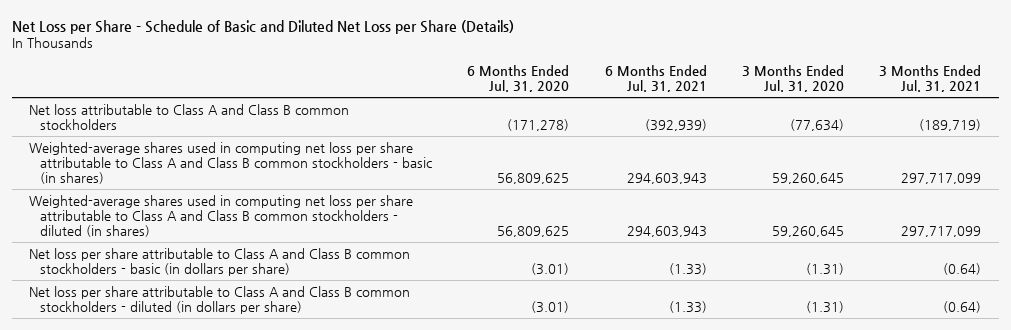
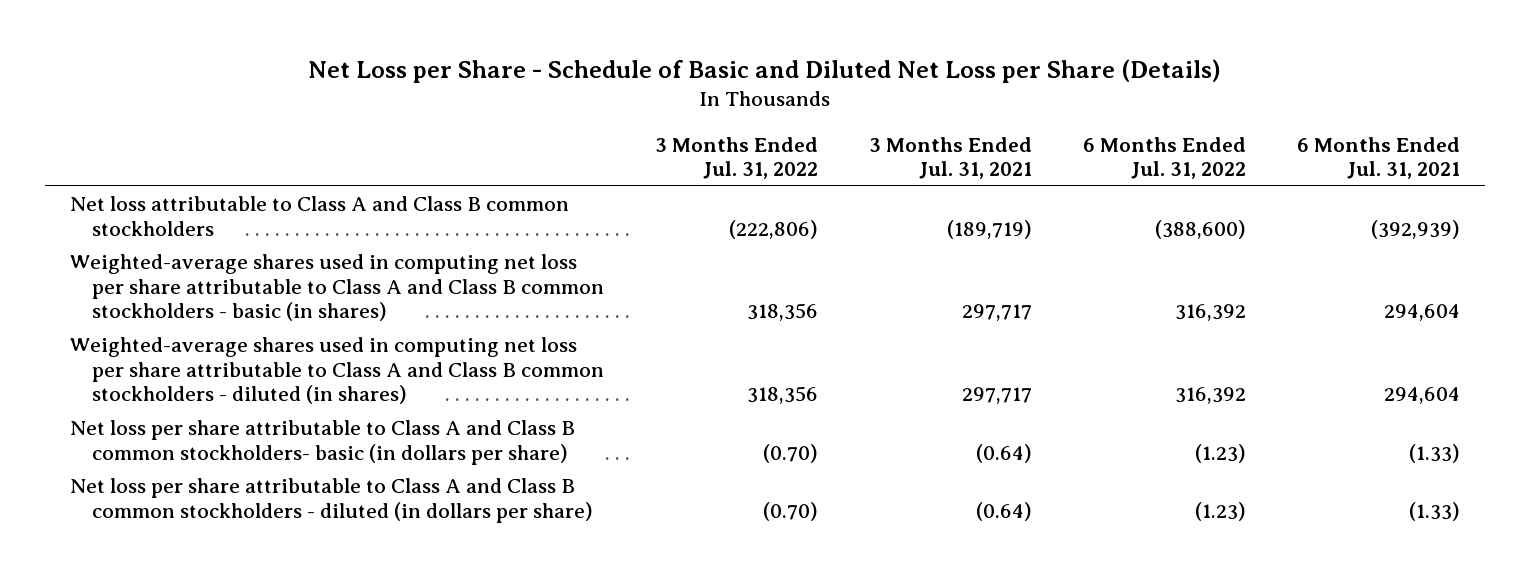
- | 6 Months Ended Jul. 31, 2020 | 6 Months Ended Jul. 31, 2021 | 3 Months Ended Jul. 31, 2020 | 3 Months Ended Jul. 31, 2021
+ | 3 Months Ended Jul. 31, 2022 | 3 Months Ended Jul. 31, 2021 | 6 Months Ended Jul. 31, 2022 | 6 Months Ended Jul. 31, 2021
- Weighted-average shares used in computing net loss per share attributable to Class A and Class B common stockholders - basic (in shares) | 56,809,625 | 294,603,943 | 59,260,645 | 297,717,099
- Weighted-average shares used in computing net loss per share attributable to Class A and Class B common stockholders - diluted (in shares) | 56,809,625 | 294,603,943 | 59,260,645 | 297,717,099
- Net loss per share attributable to Class A and Class B common stockholders - basic (in dollars per share) | (3.01) | (1.33) | (1.31) | (0.64)
+ Weighted-average shares used in computing net loss per share attributable to Class A and Class B common stockholders - basic (in shares) | 318,356 | 297,717 | 316,392 | 294,604
+ Weighted-average shares used in computing net loss per share attributable to Class A and Class B common stockholders - diluted (in shares) | 318,356 | 297,717 | 316,392 | 294,604
+ Net loss per share attributable to Class A and Class B common stockholders- basic (in dollars per share) | (0.70) | (0.64) | (1.23) | (1.33)

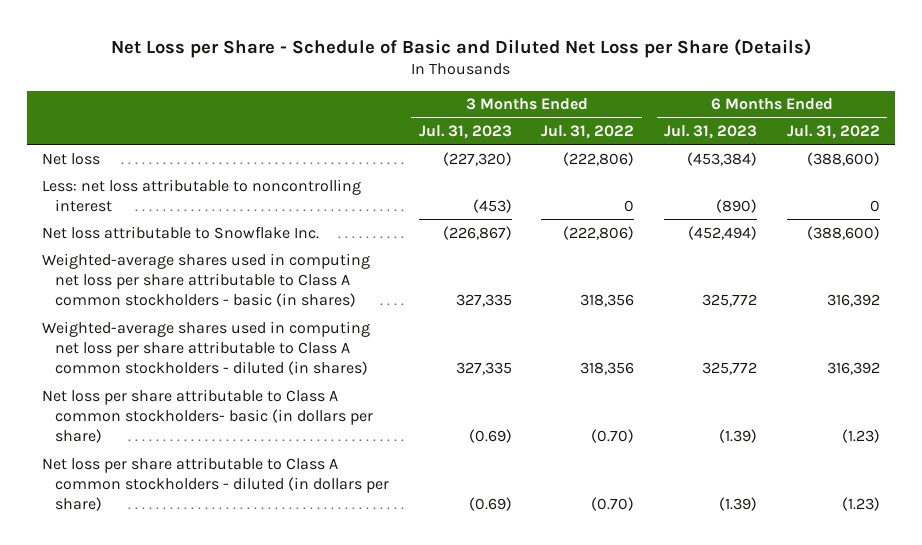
- | 3 Months Ended Jul. 31, 2022 | 3 Months Ended Jul. 31, 2021 | 6 Months Ended Jul. 31, 2022 | 6 Months Ended Jul. 31, 2021
+ | 3 Months Ended Jul. 31, 2023 | 3 Months Ended Jul. 31, 2022 | 6 Months Ended Jul. 31, 2023 | 6 Months Ended Jul. 31, 2022
- Net loss attributable to Class A and Class B common stockholders | (222,806) | (189,719) | (388,600) | (392,939)
- Weighted-average shares used in computing net loss per share attributable to Class A and Class B common stockholders - basic (in shares) | 318,356 | 297,717 | 316,392 | 294,604
- Weighted-average shares used in computing net loss per share attributable to Class A and Class B common stockholders - diluted (in shares) | 318,356 | 297,717 | 316,392 | 294,604
- Net loss per share attributable to Class A and Class B common stockholders- basic (in dollars per share) | (0.70) | (0.64) | (1.23) | (1.33)
- Net loss per share attributable to Class A and Class B common stockholders - diluted (in dollars per share) | (0.70) | (0.64) | (1.23) | (1.33)
+ Net loss | (227,320) | (222,806) | (453,384) | (388,600)
+ Less: net loss attributable to noncontrolling interest | (453) | 0 | (890) | 0
+ Net loss attributable to Snowflake Inc. | (226,867) | (222,806) | (452,494) | (388,600)
+ Weighted-average shares used in computing net loss per share attributable to Class A common stockholders - basic (in shares) | 327,335 | 318,356 | 325,772 | 316,392
+ Weighted-average shares used in computing net loss per share attributable to Class A common stockholders - diluted (in shares) | 327,335 | 318,356 | 325,772 | 316,392
+ Net loss per share attributable to Class A common stockholders- basic (in dollars per share) | (0.69) | (0.70) | (1.39) | (1.23)
+ Net loss per share attributable to Class A common stockholders - diluted (in dollars per share) | (0.69) | (0.70) | (1.39) | (1.23)

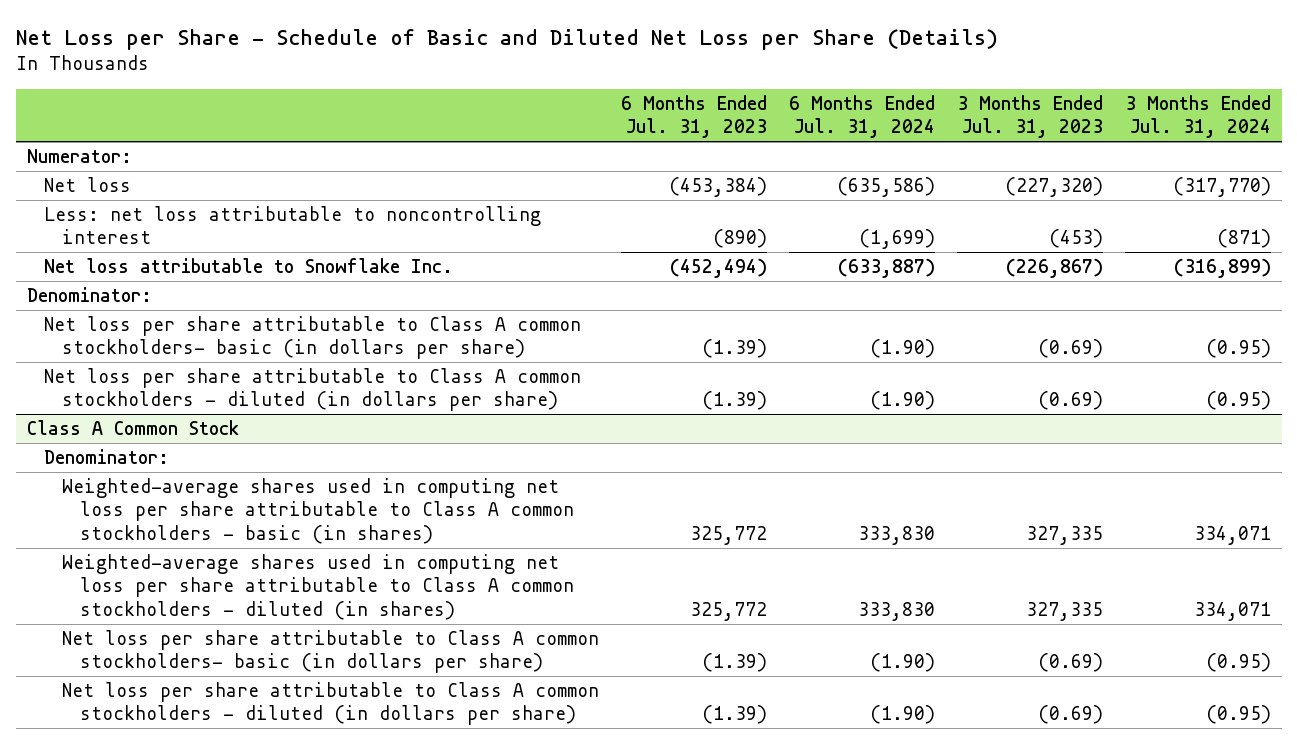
- | 3 Months Ended Jul. 31, 2023 | 3 Months Ended Jul. 31, 2022 | 6 Months Ended Jul. 31, 2023 | 6 Months Ended Jul. 31, 2022
+ | 6 Months Ended Jul. 31, 2023 | 6 Months Ended Jul. 31, 2024 | 3 Months Ended Jul. 31, 2023 | 3 Months Ended Jul. 31, 2024
+ Numerator:
+ Denominator:
+ Net loss per share attributable to Class A common stockholders- basic (in dollars per share) | (1.39) | (1.90) | (0.69) | (0.95)
+ Net loss per share attributable to Class A common stockholders - diluted (in dollars per share) | (1.39) | (1.90) | (0.69) | (0.95)
+ Class A Common Stock
+ Denominator:

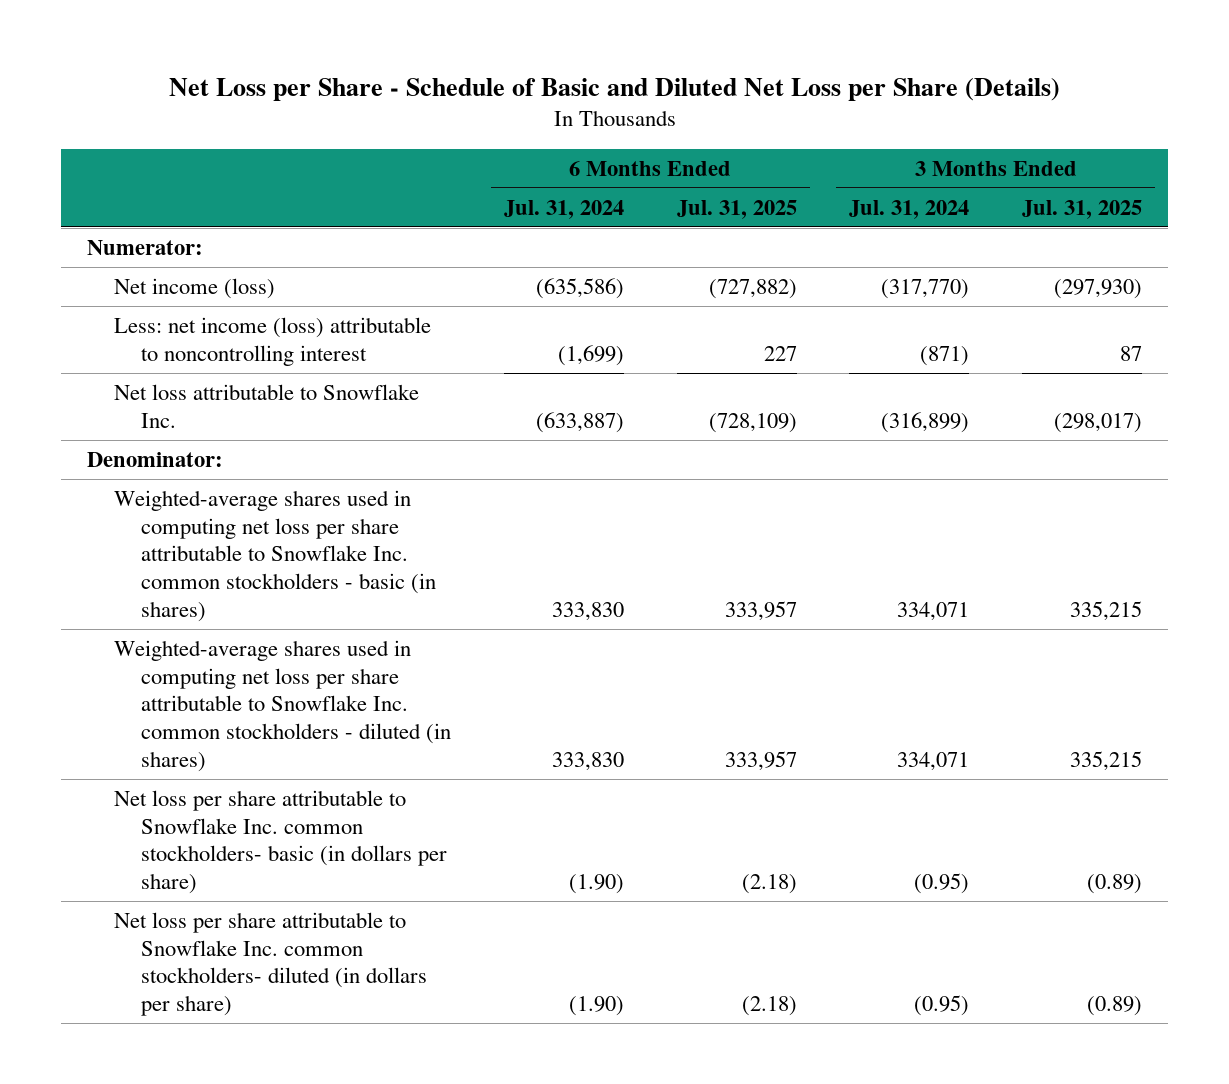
- | 6 Months Ended Jul. 31, 2023 | 6 Months Ended Jul. 31, 2024 | 3 Months Ended Jul. 31, 2023 | 3 Months Ended Jul. 31, 2024
+ | 6 Months Ended Jul. 31, 2024 | 6 Months Ended Jul. 31, 2025 | 3 Months Ended Jul. 31, 2024 | 3 Months Ended Jul. 31, 2025
- Net loss | (453,384) | (635,586) | (227,320) | (317,770)
- Less: net loss attributable to noncontrolling interest | (890) | (1,699) | (453) | (871)
+ Net income (loss) | (635,586) | (727,882) | (317,770) | (297,930)
+ Less: net income (loss) attributable to noncontrolling interest | (1,699) | 227 | (871) | 87
- Net loss per share attributable to Class A common stockholders- basic (in dollars per share) | (1.39) | (1.90) | (0.69) | (0.95)
- Net loss per share attributable to Class A common stockholders - diluted (in dollars per share) | (1.39) | (1.90) | (0.69) | (0.95)
- Class A Common Stock
- Denominator:
- Weighted-average shares used in computing net loss per share attributable to Class A common stockholders - basic (in shares) | 325,772 | 333,830 | 327,335 | 334,071
- Weighted-average shares used in computing net loss per share attributable to Class A common stockholders - diluted (in shares) | 325,772 | 333,830 | 327,335 | 334,071
- Net loss per share attributable to Class A common stockholders- basic (in dollars per share) | (1.39) | (1.90) | (0.69) | (0.95)
- Net loss per share attributable to Class A common stockholders - diluted (in dollars per share) | (1.39) | (1.90) | (0.69) | (0.95)
+ Weighted-average shares used in computing net loss per share attributable to Snowflake Inc. common stockholders - basic (in shares) | 333,830 | 333,957 | 334,071 | 335,215
+ Weighted-average shares used in computing net loss per share attributable to Snowflake Inc. common stockholders - diluted (in shares) | 333,830 | 333,957 | 334,071 | 335,215
+ Net loss per share attributable to Snowflake Inc. common stockholders- basic (in dollars per share) | (1.90) | (2.18) | (0.95) | (0.89)
+ Net loss per share attributable to Snowflake Inc. common stockholders- diluted (in dollars per share) | (1.90) | (2.18) | (0.95) | (0.89)

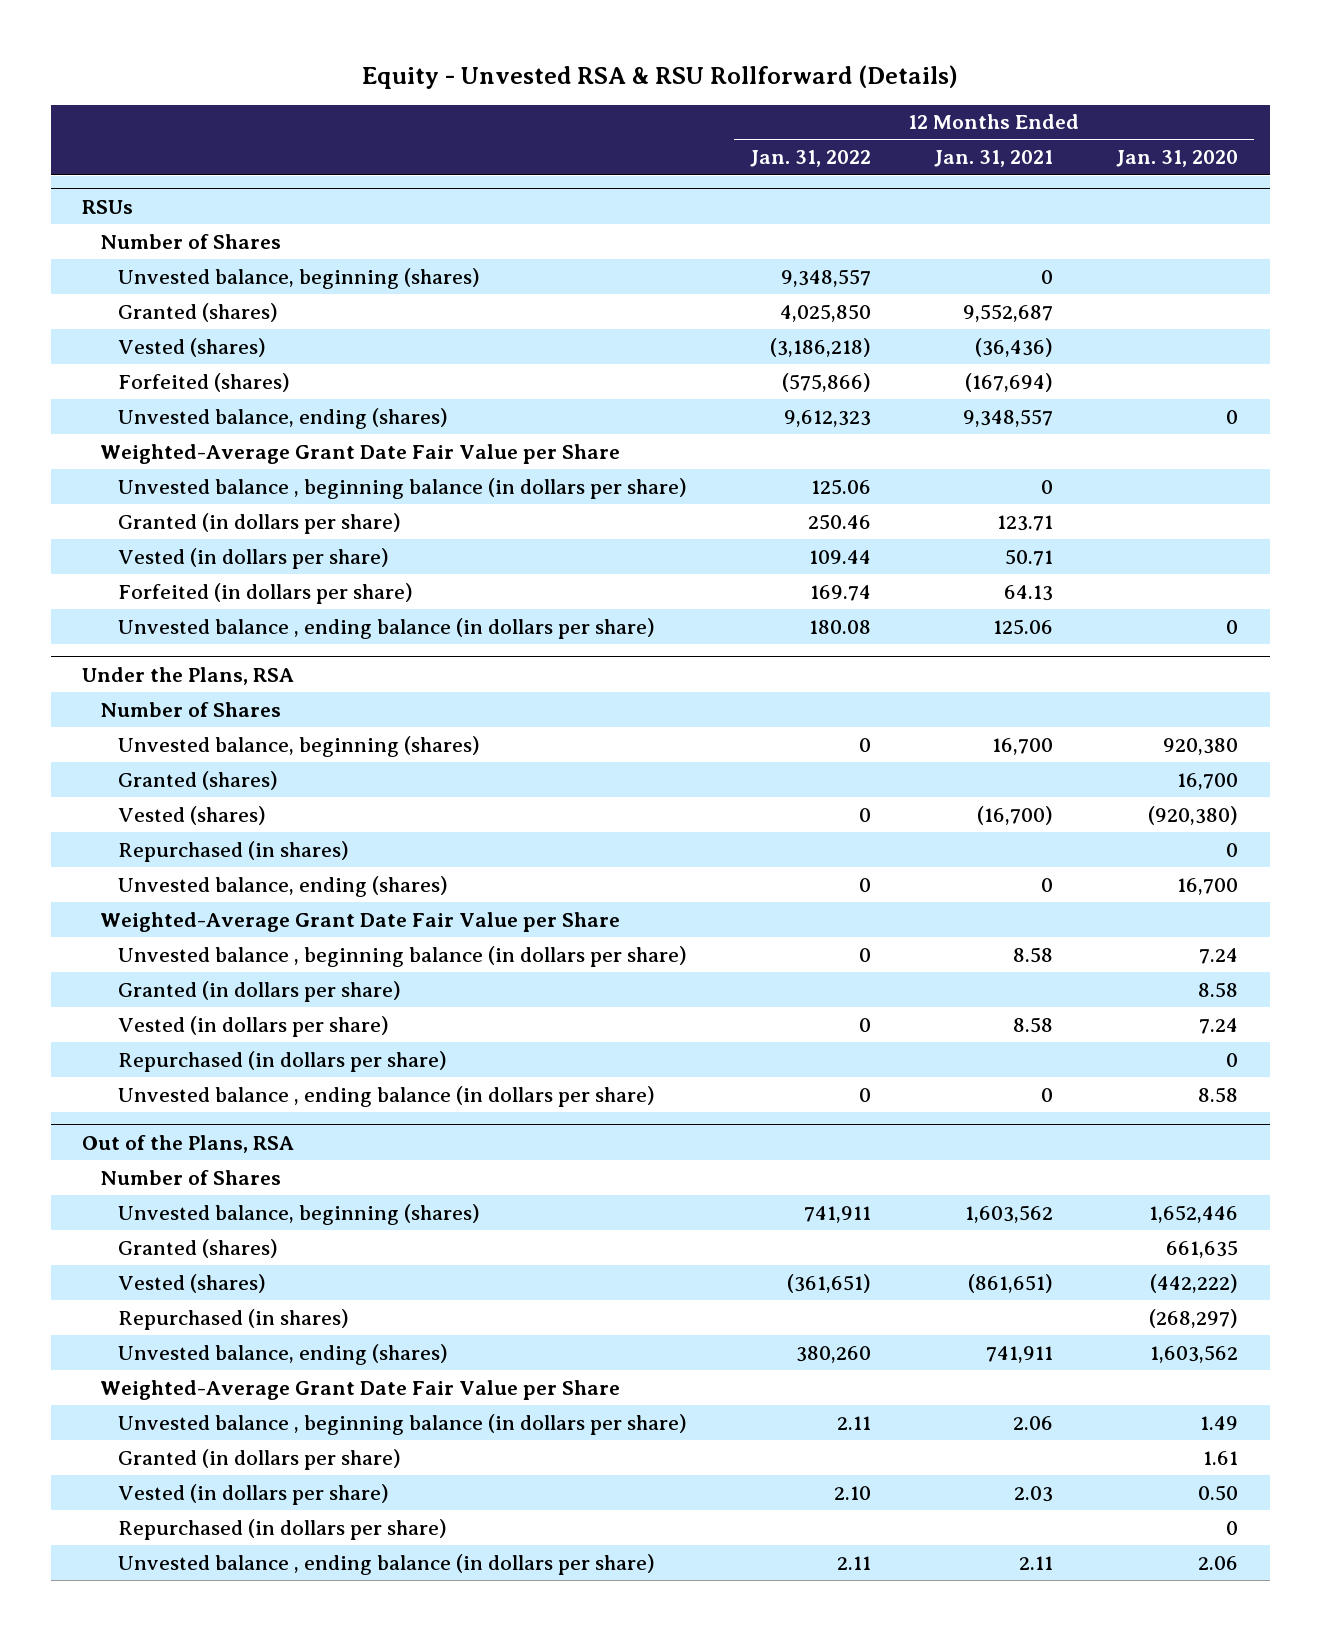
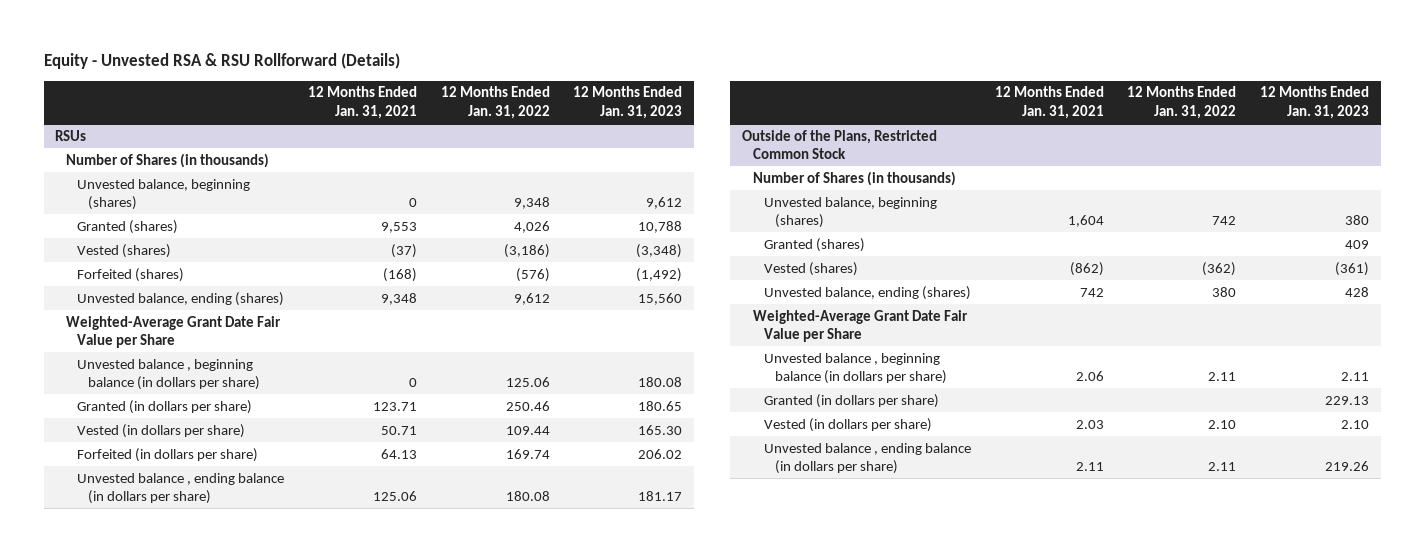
- | 12 Months Ended Jan. 31, 2022 | 12 Months Ended Jan. 31, 2021 | 12 Months Ended Jan. 31, 2020
+ | 12 Months Ended Jan. 31, 2021 | 12 Months Ended Jan. 31, 2022 | 12 Months Ended Jan. 31, 2023
@ RSUs
- Number of Shares
- Unvested balance, beginning (shares) | 9,348,557 | 0 |
- Granted (shares) | 4,025,850 | 9,552,687 |
- Vested (shares) | (3,186,218) | (36,436) |
- Forfeited (shares) | (575,866) | (167,694) |
- Unvested balance, ending (shares) | 9,612,323 | 9,348,557 | 0
+ Number of Shares (in thousands)
+ Unvested balance, beginning (shares) | 0 | 9,348 | 9,612
+ Granted (shares) | 9,553 | 4,026 | 10,788
+ Vested (shares) | (37) | (3,186) | (3,348)
+ Forfeited (shares) | (168) | (576) | (1,492)
+ Unvested balance, ending (shares) | 9,348 | 9,612 | 15,560
- Under the Plans, RSA
- Number of Shares
- Unvested balance, beginning (shares) | 0 | 16,700 | 920,380
- Granted (shares) | | | 16,700
- Vested (shares) | 0 | (16,700) | (920,380)
- Repurchased (in shares) | | | 0
- Unvested balance, ending (shares) | 0 | 0 | 16,700
- Weighted-Average Grant Date Fair Value per Share
- Unvested balance , beginning balance (in dollars per share) | 0 | 8.58 | 7.24
- Granted (in dollars per share) | | | 8.58
- Vested (in dollars per share) | 0 | 8.58 | 7.24
- Repurchased (in dollars per share) | | | 0
- Unvested balance , ending balance (in dollars per share) | 0 | 0 | 8.58
- Out of the Plans, RSA
- Number of Shares
- Unvested balance, beginning (shares) | 741,911 | 1,603,562 | 1,652,446
+ Outside of the Plans, Restricted Common Stock
+ Number of Shares (in thousands)
+ Unvested balance, beginning (shares) | 1,604 | 742 | 380
- Vested (shares) | (361,651) | (861,651) | (442,222)
- Repurchased (in shares) | | | (268,297)
- Unvested balance, ending (shares) | 380,260 | 741,911 | 1,603,562
+ Vested (shares) | (862) | (362) | (361)
+ Unvested balance, ending (shares) | 742 | 380 | 428
- Repurchased (in dollars per share) | | | 0

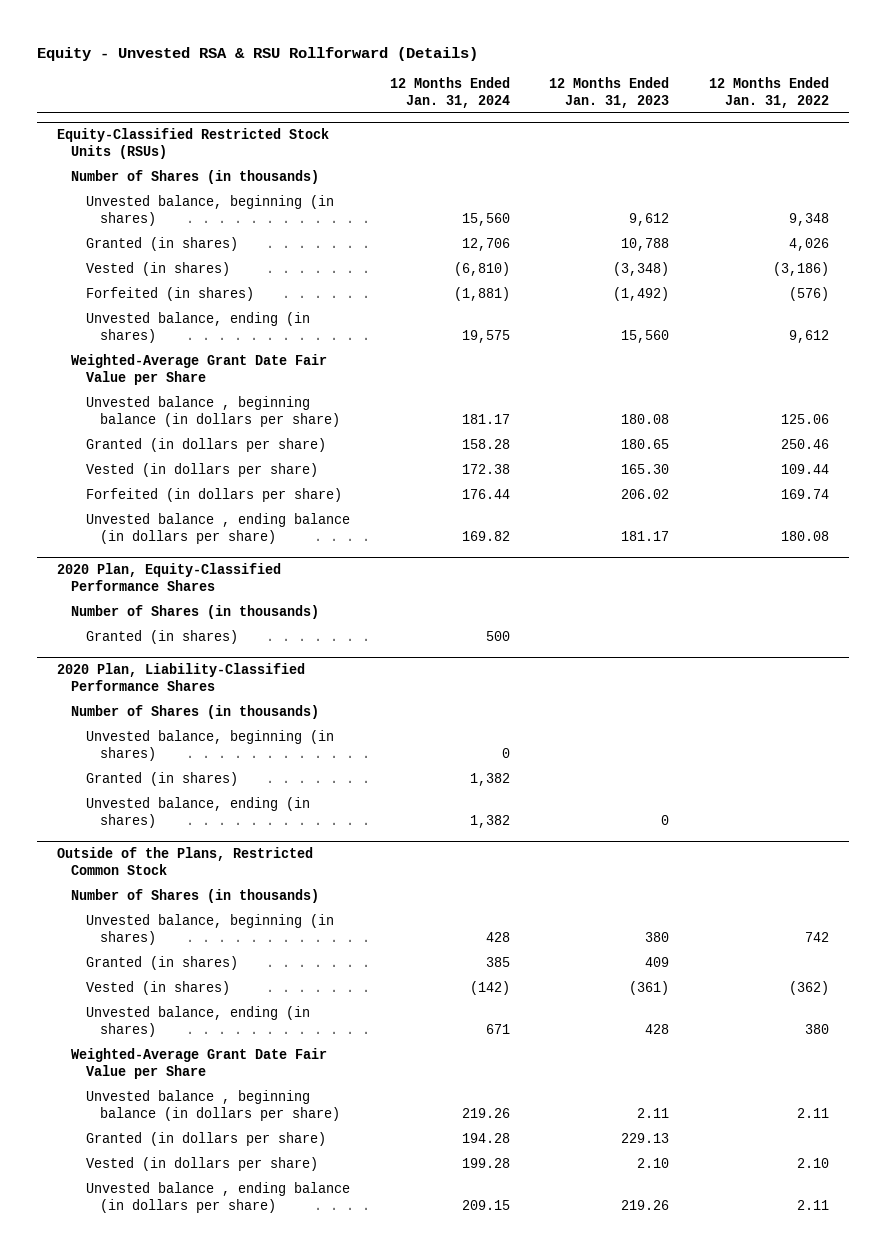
- | 12 Months Ended Jan. 31, 2021 | 12 Months Ended Jan. 31, 2022 | 12 Months Ended Jan. 31, 2023
+ | 12 Months Ended Jan. 31, 2024 | 12 Months Ended Jan. 31, 2023 | 12 Months Ended Jan. 31, 2022
- RSUs
+ Equity-Classified Restricted Stock Units (RSUs)
- Unvested balance, beginning (shares) | 0 | 9,348 | 9,612
- Granted (shares) | 9,553 | 4,026 | 10,788
- Vested (shares) | (37) | (3,186) | (3,348)
- Forfeited (shares) | (168) | (576) | (1,492)
- Unvested balance, ending (shares) | 9,348 | 9,612 | 15,560
+ Unvested balance, beginning (in shares) | 15,560 | 9,612 | 9,348
+ Granted (in shares) | 12,706 | 10,788 | 4,026
+ Vested (in shares) | (6,810) | (3,348) | (3,186)
+ Forfeited (in shares) | (1,881) | (1,492) | (576)
+ Unvested balance, ending (in shares) | 19,575 | 15,560 | 9,612
+ 2020 Plan, Equity-Classified Performance Shares
+ Number of Shares (in thousands)
+ Granted (in shares) | 500 | |
+ 2020 Plan, Liability-Classified Performance Shares
+ Number of Shares (in thousands)
+ Unvested balance, beginning (in shares) | 0 | |
+ Granted (in shares) | 1,382 | |
+ Unvested balance, ending (in shares) | 1,382 | 0 |
@ Outside of the Plans, Restricted Common Stock
- Unvested balance, beginning (shares) | 1,604 | 742 | 380
- Granted (shares) | | | 409
- Vested (shares) | (862) | (362) | (361)
- Unvested balance, ending (shares) | 742 | 380 | 428
+ Unvested balance, beginning (in shares) | 428 | 380 | 742
+ Granted (in shares) | 385 | 409 |
+ Vested (in shares) | (142) | (361) | (362)
+ Unvested balance, ending (in shares) | 671 | 428 | 380

